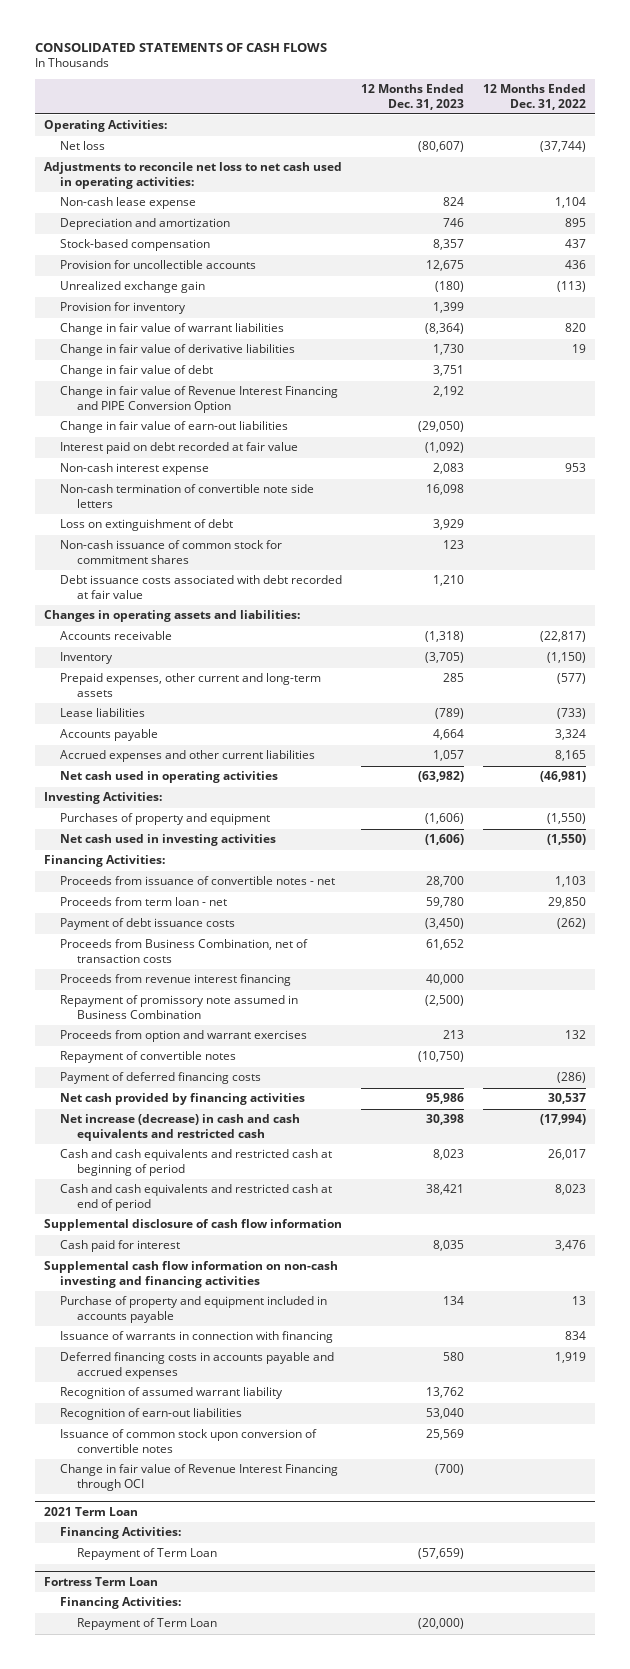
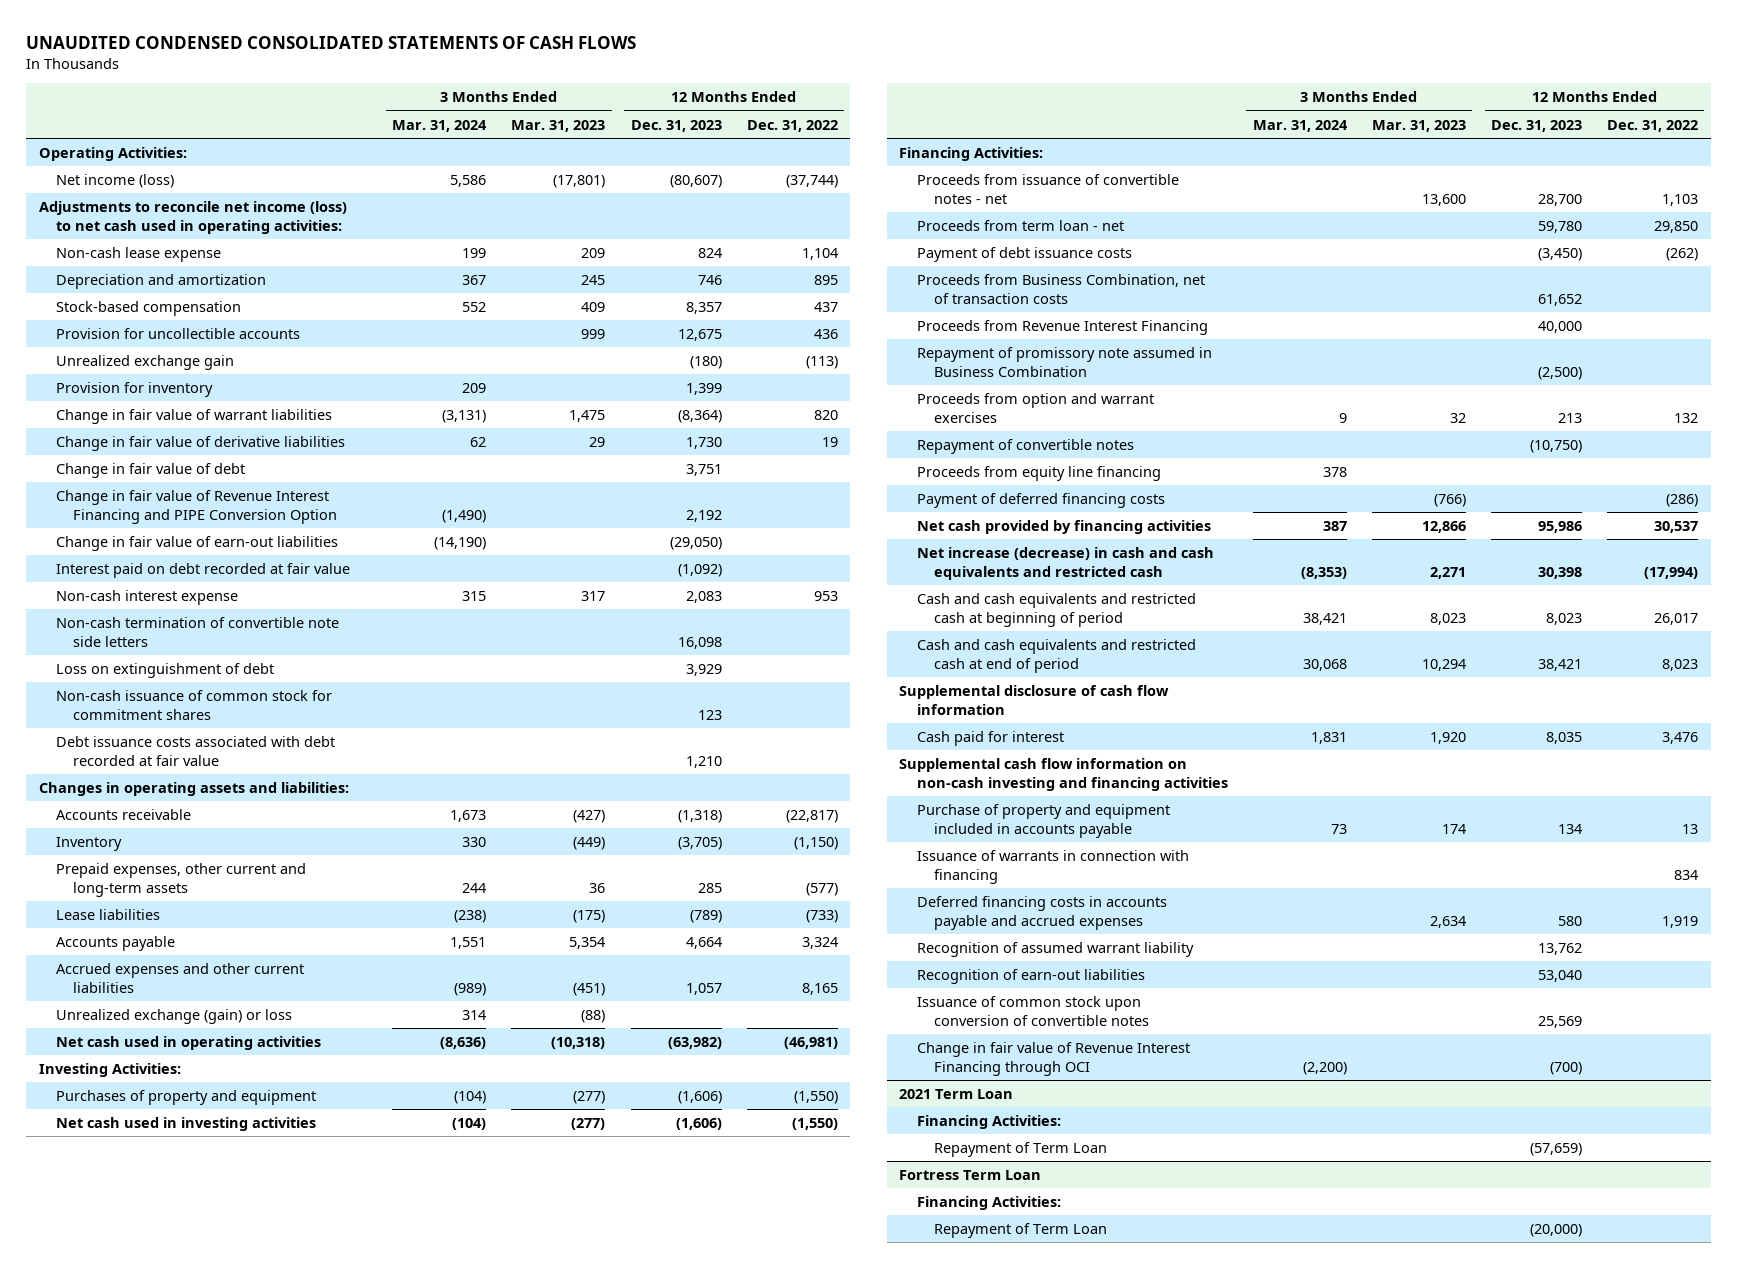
- CONSOLIDATED STATEMENTS OF CASH FLOWS
+ UNAUDITED CONDENSED CONSOLIDATED STATEMENTS OF CASH FLOWS
- | 12 Months Ended Dec. 31, 2023 | 12 Months Ended Dec. 31, 2022
+ | 3 Months Ended Mar. 31, 2024 | 3 Months Ended Mar. 31, 2023 | 12 Months Ended Dec. 31, 2023 | 12 Months Ended Dec. 31, 2022
- Net loss | (80,607) | (37,744)
- Adjustments to reconcile net loss to net cash used in operating activities:
+ Net income (loss) | 5,586 | (17,801) | (80,607) | (37,744)
+ Adjustments to reconcile net income (loss) to net cash used in operating activities:
+ Unrealized exchange (gain) or loss | 314 | (88) | |
- Proceeds from revenue interest financing | 40,000 |
+ Proceeds from Revenue Interest Financing | | | 40,000 |
+ Proceeds from equity line financing | 378 | | |

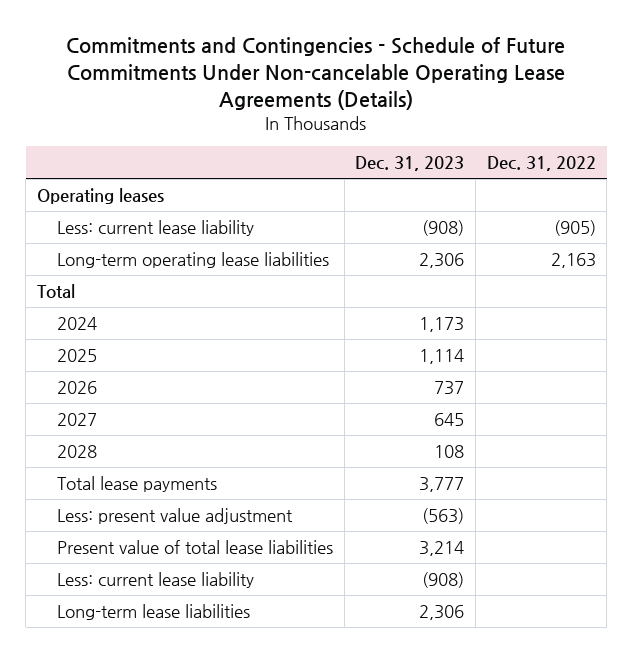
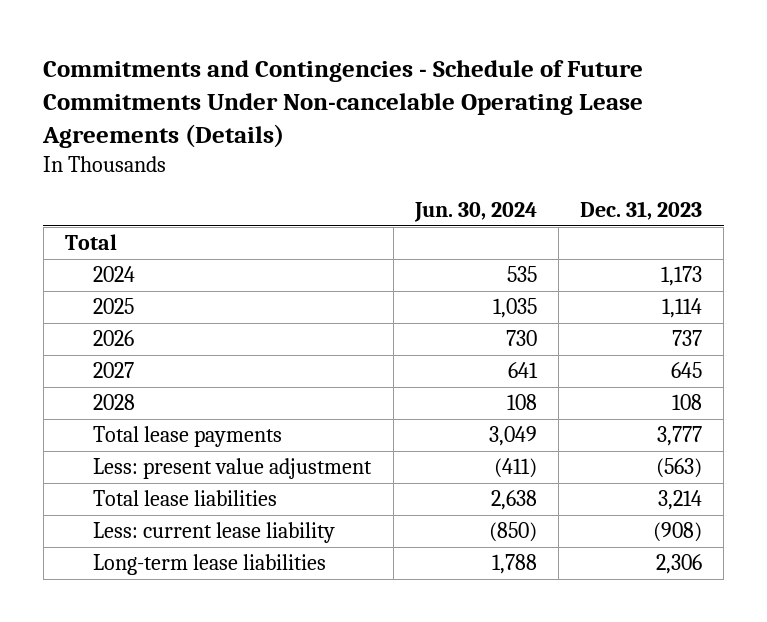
- | Dec. 31, 2023 | Dec. 31, 2022
+ | Jun. 30, 2024 | Dec. 31, 2023
- Operating leases
- Less: current lease liability | (908) | (905)
- Long-term operating lease liabilities | 2,306 | 2,163
- Present value of total lease liabilities | 3,214 |
+ Total lease liabilities | 2,638 | 3,214

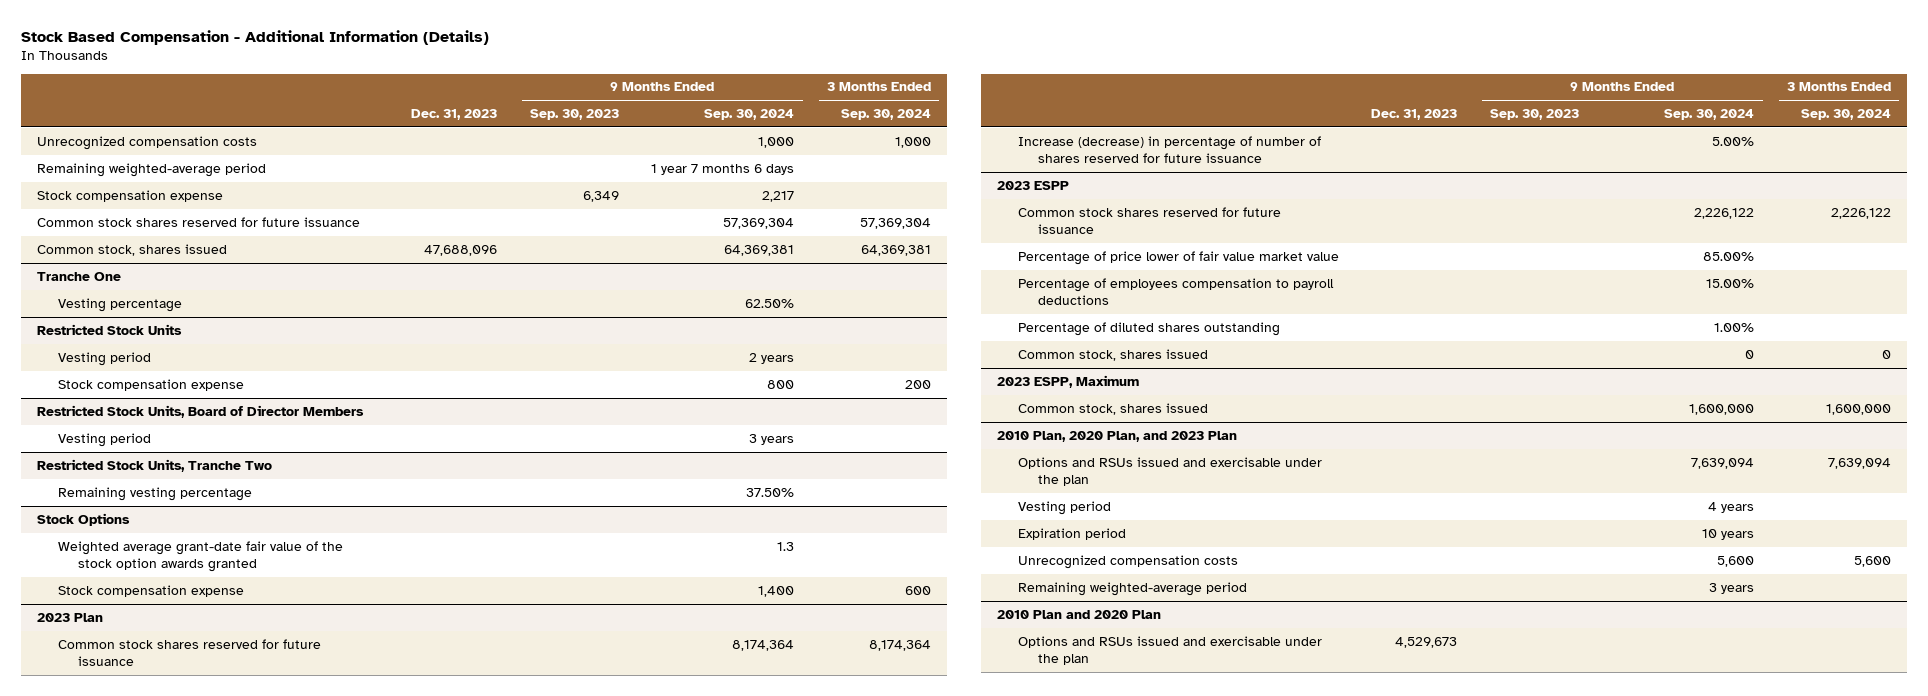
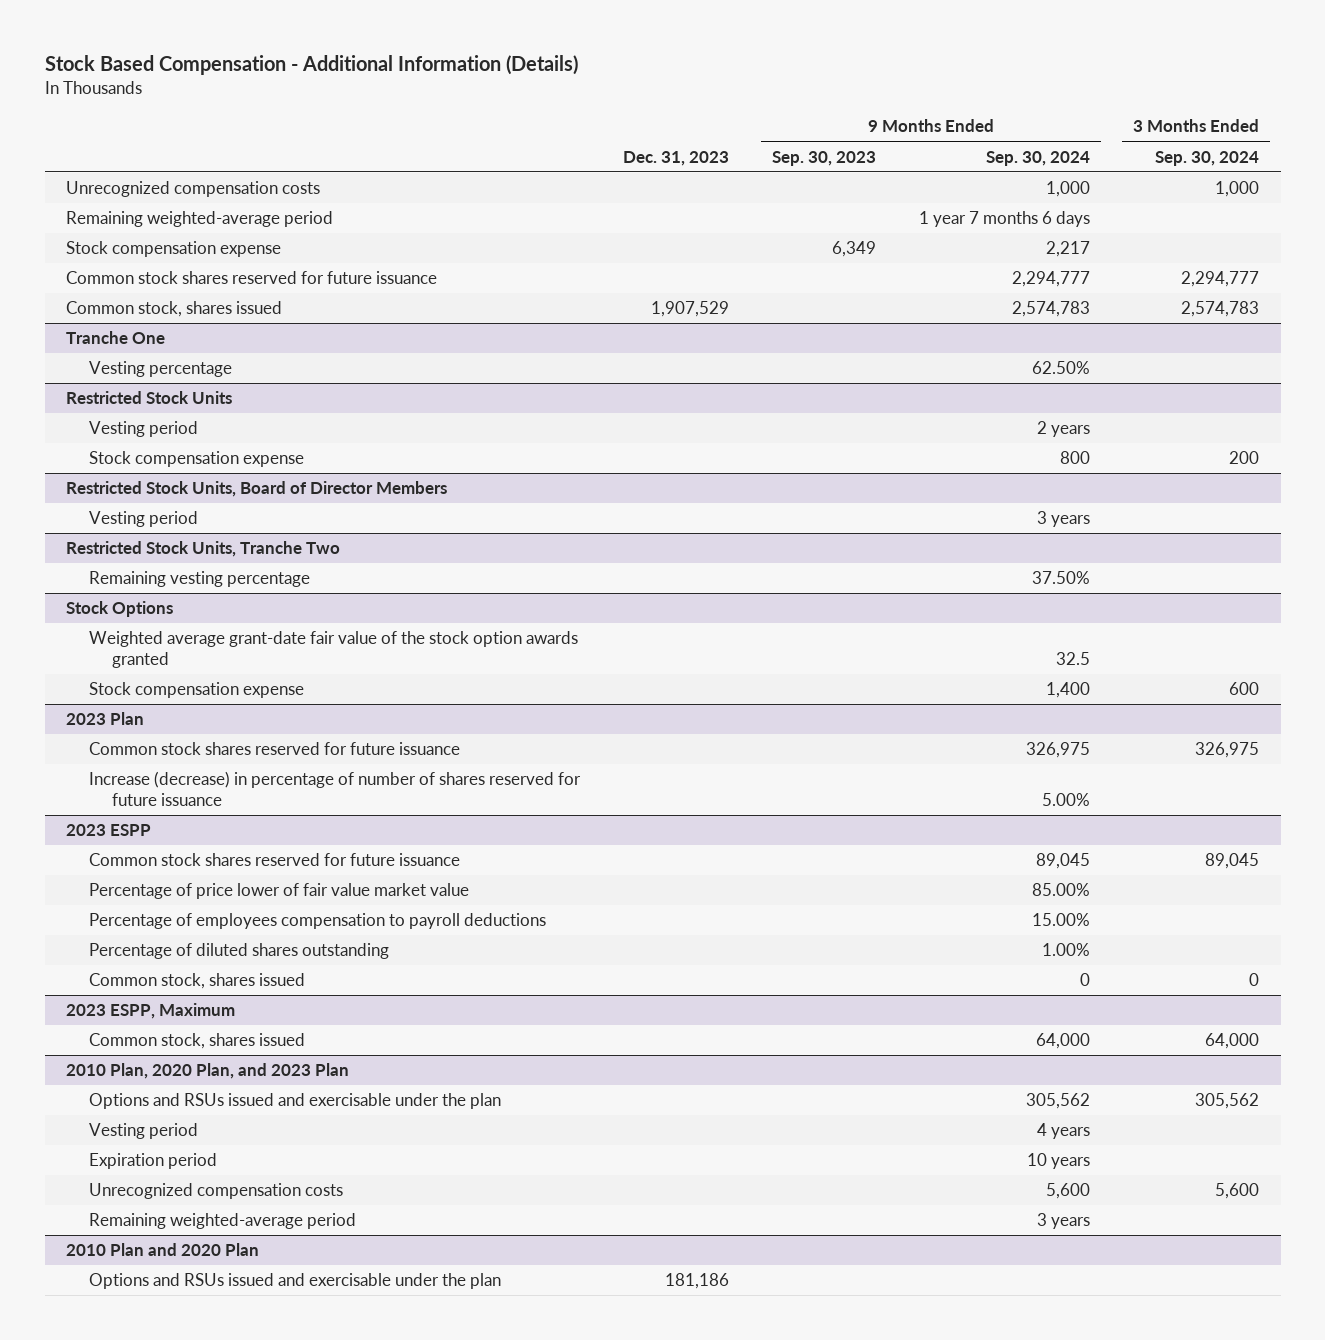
- Common stock shares reserved for future issuance | | | 57,369,304 | 57,369,304
- Common stock, shares issued | 47,688,096 | | 64,369,381 | 64,369,381
+ Common stock shares reserved for future issuance | | | 2,294,777 | 2,294,777
+ Common stock, shares issued | 1,907,529 | | 2,574,783 | 2,574,783
@ Stock Options
- Weighted average grant-date fair value of the stock option awards granted | | | 1.3 |
+ Weighted average grant-date fair value of the stock option awards granted | | | 32.5 |
@ 2023 Plan
- Common stock shares reserved for future issuance | | | 8,174,364 | 8,174,364
+ Common stock shares reserved for future issuance | | | 326,975 | 326,975
@ 2023 ESPP
- Common stock shares reserved for future issuance | | | 2,226,122 | 2,226,122
+ Common stock shares reserved for future issuance | | | 89,045 | 89,045
@ 2023 ESPP, Maximum
- Common stock, shares issued | | | 1,600,000 | 1,600,000
+ Common stock, shares issued | | | 64,000 | 64,000
@ 2010 Plan, 2020 Plan, and 2023 Plan
- Options and RSUs issued and exercisable under the plan | | | 7,639,094 | 7,639,094
+ Options and RSUs issued and exercisable under the plan | | | 305,562 | 305,562
@ 2010 Plan and 2020 Plan
- Options and RSUs issued and exercisable under the plan | 4,529,673 | | |
+ Options and RSUs issued and exercisable under the plan | 181,186 | | |

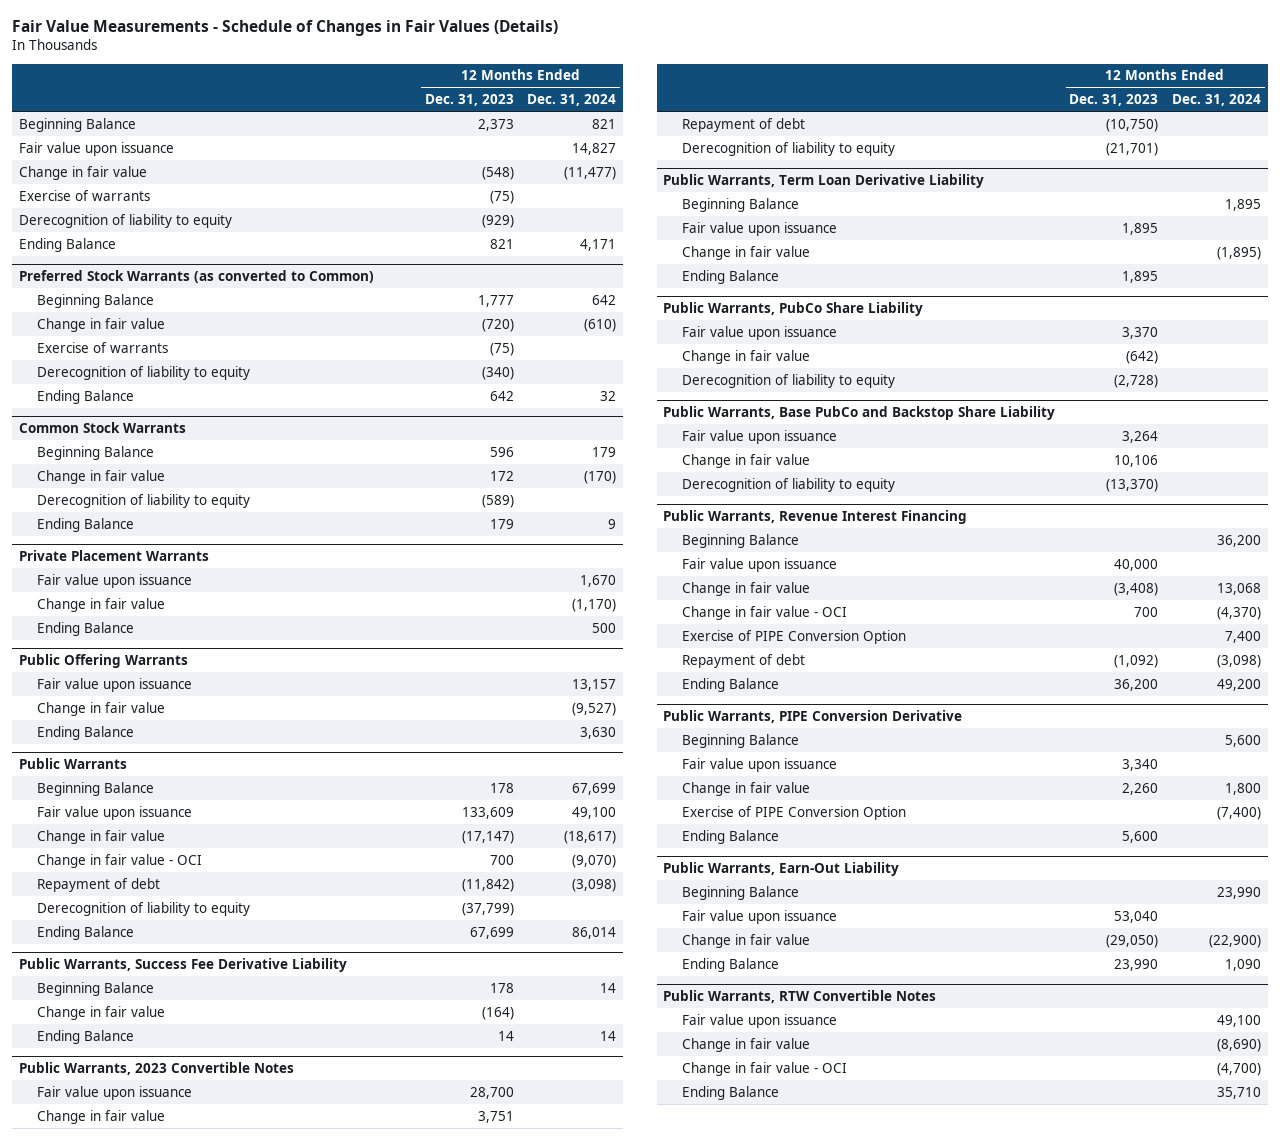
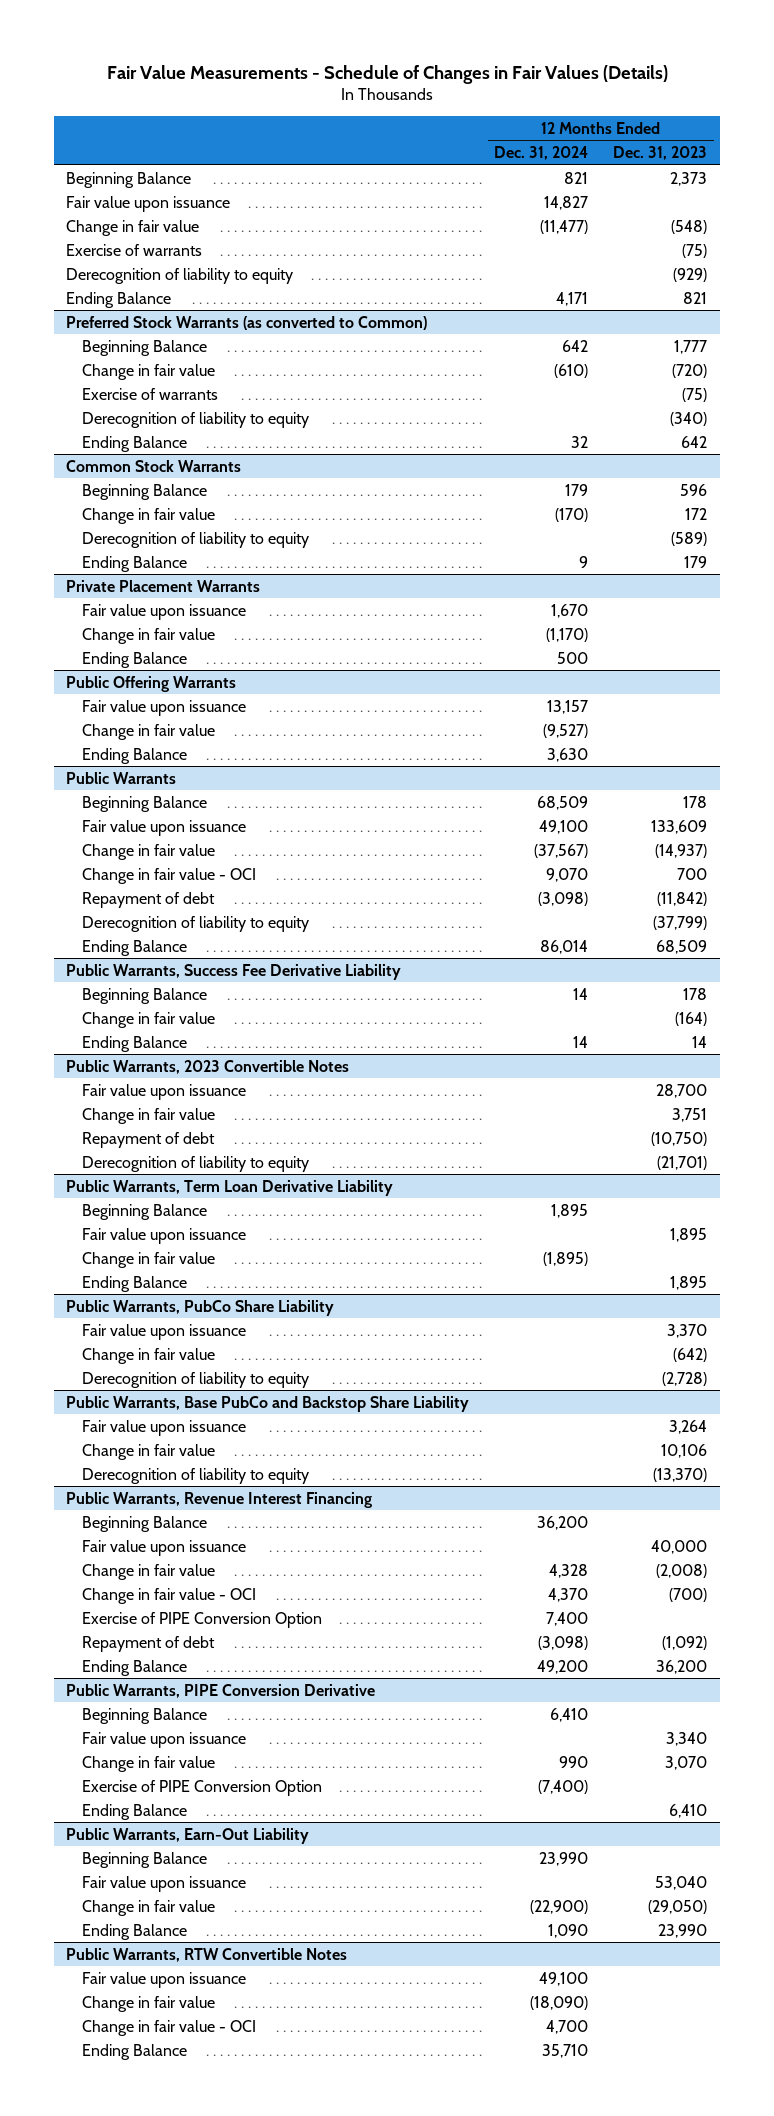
- | 12 Months Ended Dec. 31, 2023 | 12 Months Ended Dec. 31, 2024
+ | 12 Months Ended Dec. 31, 2024 | 12 Months Ended Dec. 31, 2023
@ Public Warrants
- Beginning Balance | 178 | 67,699
+ Beginning Balance | 68,509 | 178
- Change in fair value | (17,147) | (18,617)
- Change in fair value - OCI | 700 | (9,070)
+ Change in fair value | (37,567) | (14,937)
+ Change in fair value - OCI | 9,070 | 700
- Ending Balance | 67,699 | 86,014
+ Ending Balance | 86,014 | 68,509
@ Public Warrants, Revenue Interest Financing
- Change in fair value | (3,408) | 13,068
- Change in fair value - OCI | 700 | (4,370)
+ Change in fair value | 4,328 | (2,008)
+ Change in fair value - OCI | 4,370 | (700)
@ Public Warrants, PIPE Conversion Derivative
- Beginning Balance | | 5,600
+ Beginning Balance | 6,410 |
- Change in fair value | 2,260 | 1,800
+ Change in fair value | 990 | 3,070
- Ending Balance | 5,600 |
+ Ending Balance | | 6,410
@ Public Warrants, RTW Convertible Notes
- Change in fair value | | (8,690)
- Change in fair value - OCI | | (4,700)
+ Change in fair value | (18,090) |
+ Change in fair value - OCI | 4,700 |

